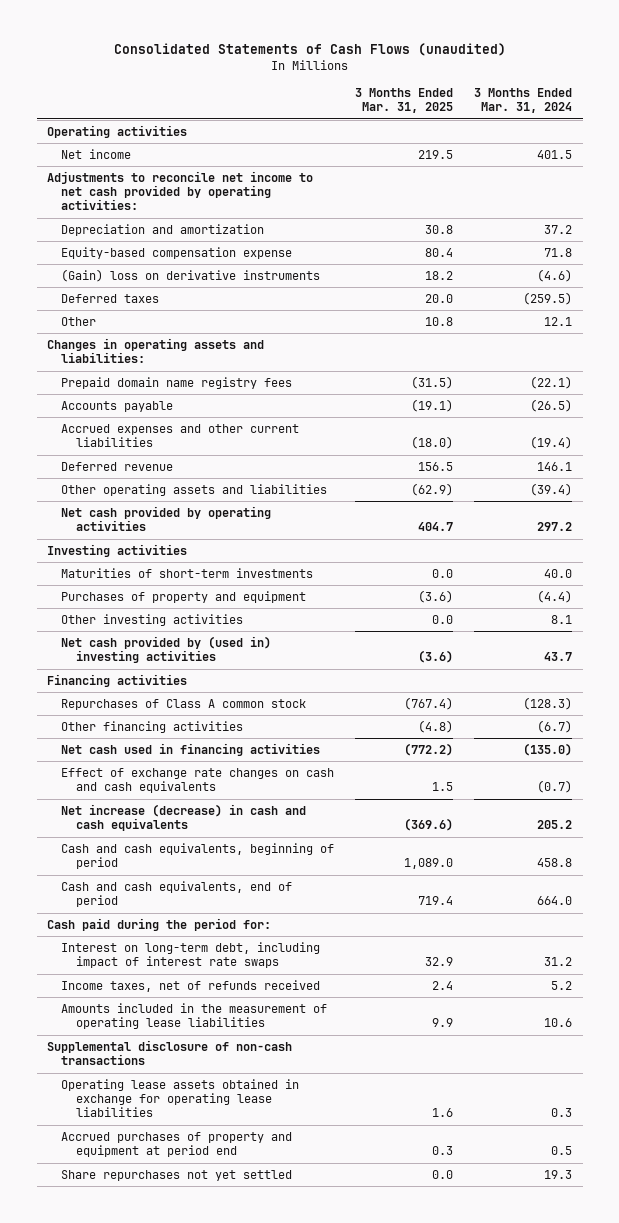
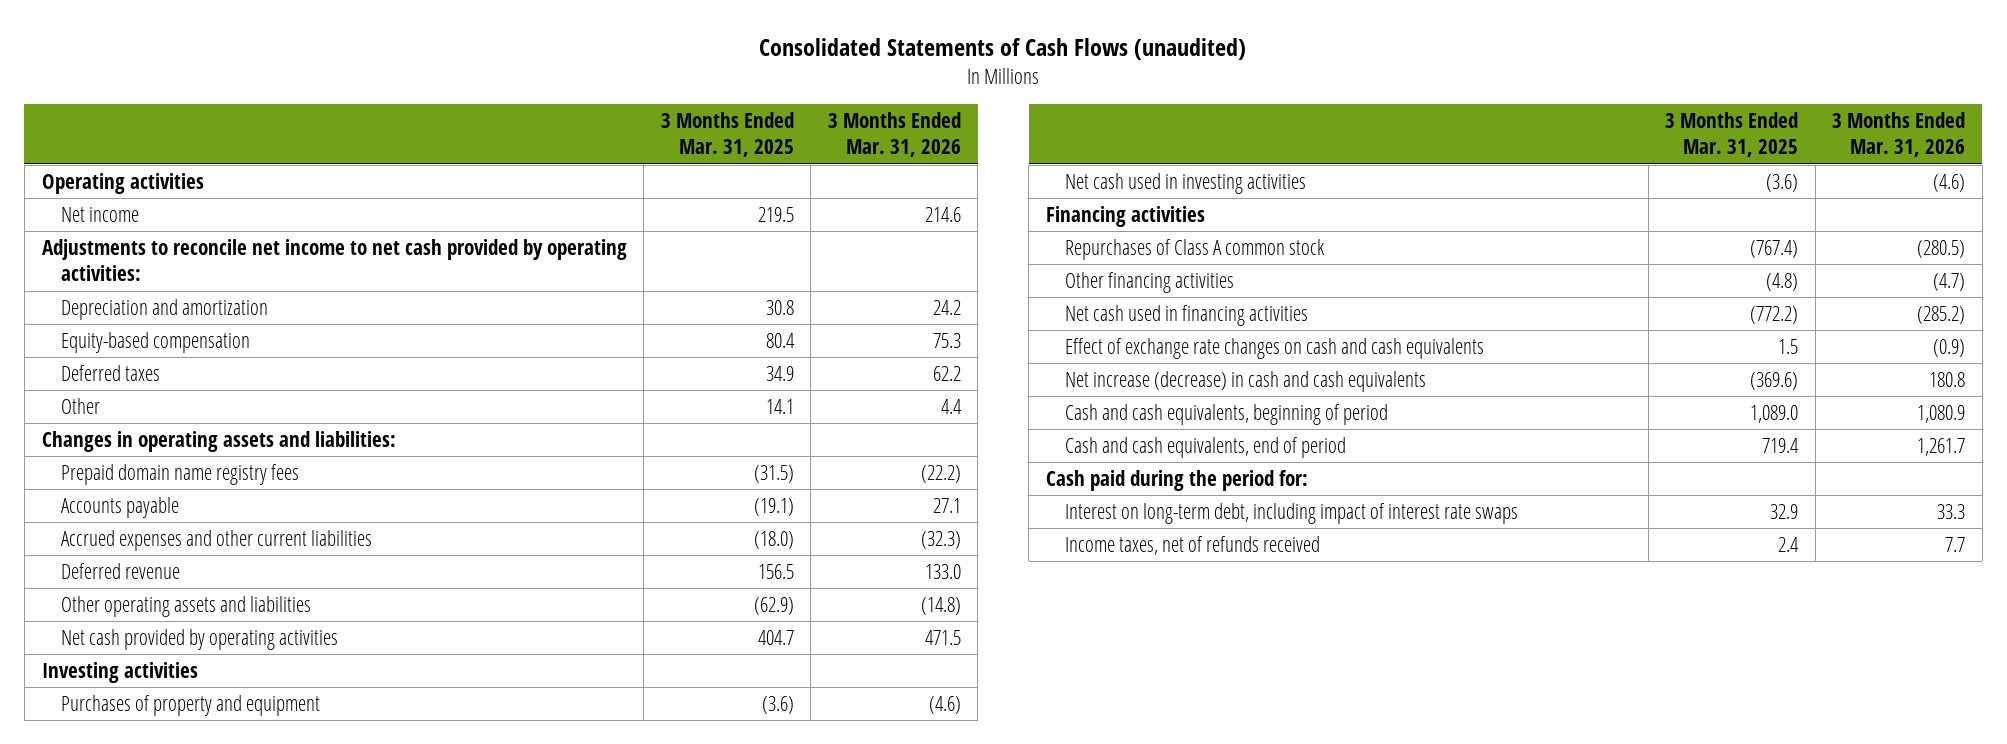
- | 3 Months Ended Mar. 31, 2025 | 3 Months Ended Mar. 31, 2024
+ | 3 Months Ended Mar. 31, 2025 | 3 Months Ended Mar. 31, 2026
- Equity-based compensation expense | 80.4 | 71.8
- (Gain) loss on derivative instruments | 18.2 | (4.6)
- Deferred taxes | 20.0 | (259.5)
- Other | 10.8 | 12.1
+ Equity-based compensation | 80.4 | 75.3
+ Deferred taxes | 34.9 | 62.2
+ Other | 14.1 | 4.4
- Maturities of short-term investments | 0.0 | 40.0
- Other investing activities | 0.0 | 8.1
- Net cash provided by (used in) investing activities | (3.6) | 43.7
+ Net cash used in investing activities | (3.6) | (4.6)
- Amounts included in the measurement of operating lease liabilities | 9.9 | 10.6
- Supplemental disclosure of non-cash transactions
- Operating lease assets obtained in exchange for operating lease liabilities | 1.6 | 0.3
- Accrued purchases of property and equipment at period end | 0.3 | 0.5
- Share repurchases not yet settled | 0.0 | 19.3

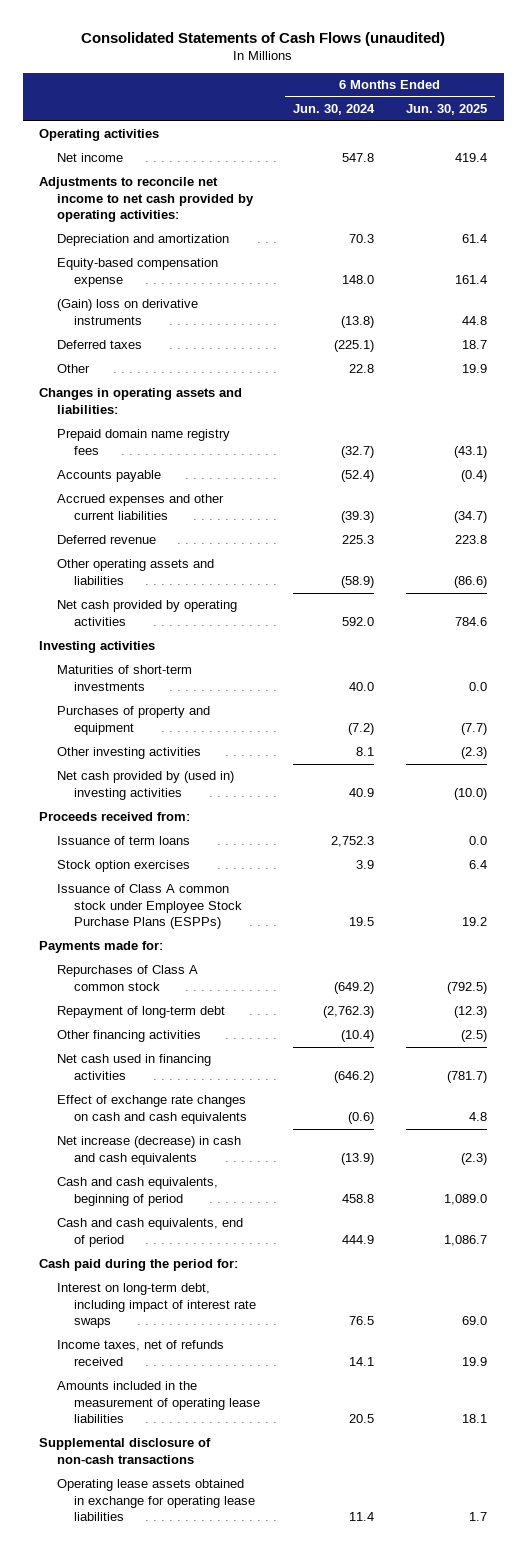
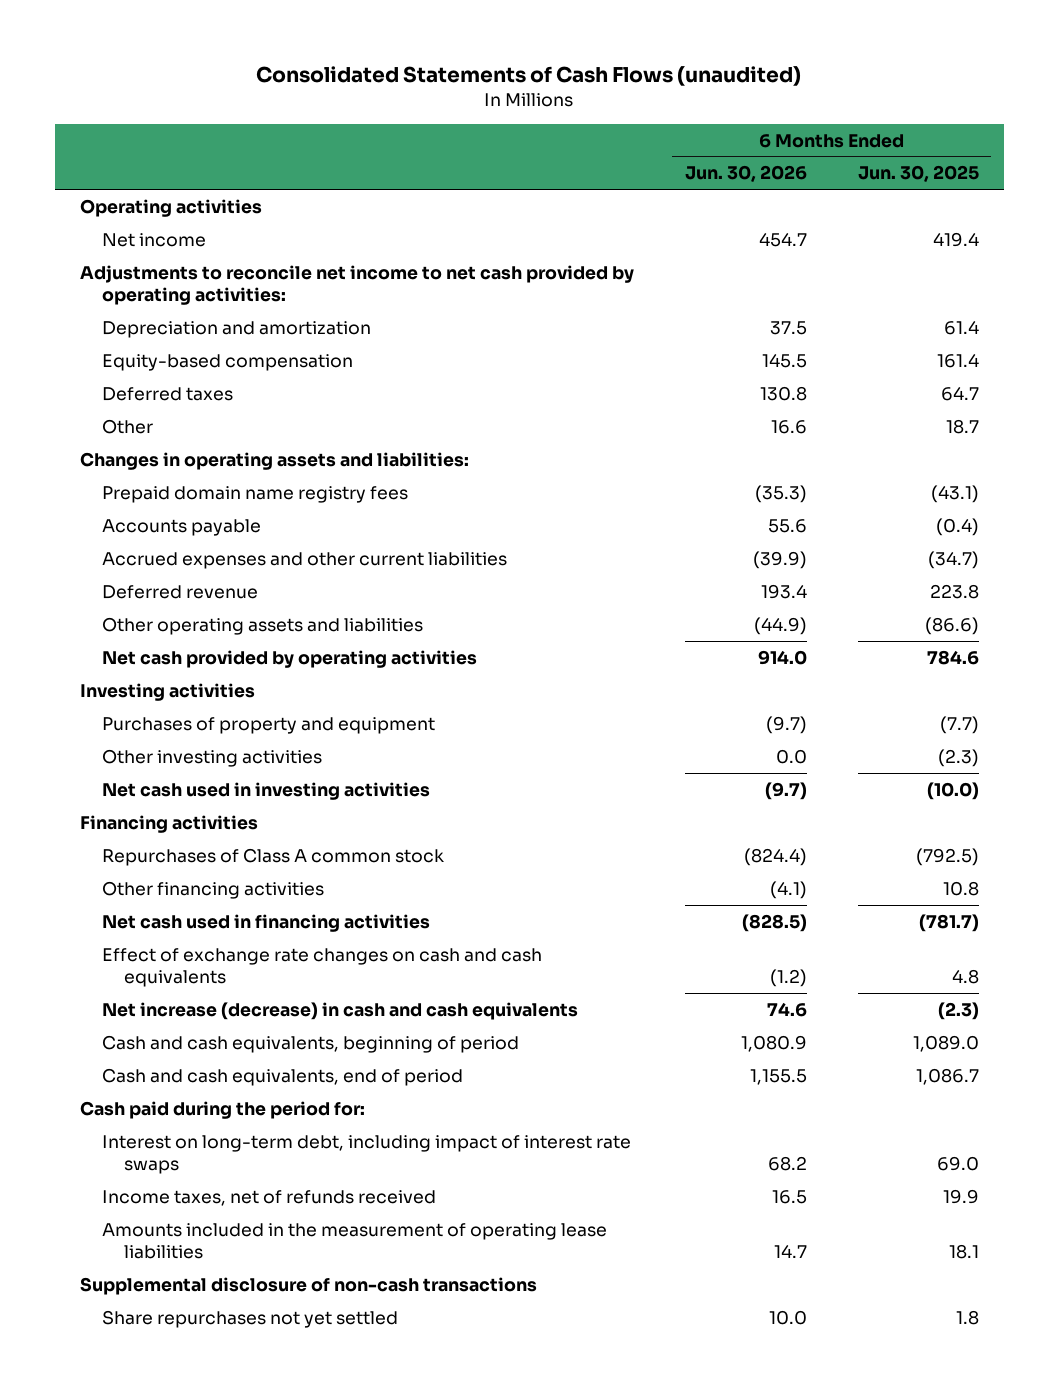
- | 6 Months Ended Jun. 30, 2024 | 6 Months Ended Jun. 30, 2025
+ | 6 Months Ended Jun. 30, 2026 | 6 Months Ended Jun. 30, 2025
- Equity-based compensation expense | 148.0 | 161.4
- (Gain) loss on derivative instruments | (13.8) | 44.8
- Deferred taxes | (225.1) | 18.7
- Other | 22.8 | 19.9
+ Equity-based compensation | 145.5 | 161.4
+ Deferred taxes | 130.8 | 64.7
+ Other | 16.6 | 18.7
- Maturities of short-term investments | 40.0 | 0.0
- Net cash provided by (used in) investing activities | 40.9 | (10.0)
- Proceeds received from:
- Issuance of term loans | 2,752.3 | 0.0
- Stock option exercises | 3.9 | 6.4
- Issuance of Class A common stock under Employee Stock Purchase Plans (ESPPs) | 19.5 | 19.2
- Payments made for:
+ Net cash used in investing activities | (9.7) | (10.0)
+ Financing activities
- Repayment of long-term debt | (2,762.3) | (12.3)
- Other financing activities | (10.4) | (2.5)
+ Other financing activities | (4.1) | 10.8
- Operating lease assets obtained in exchange for operating lease liabilities | 11.4 | 1.7
+ Share repurchases not yet settled | 10.0 | 1.8

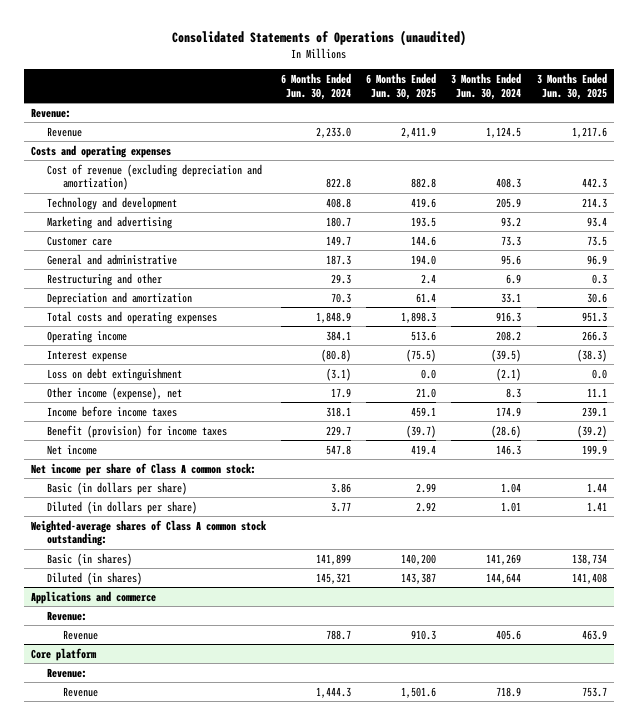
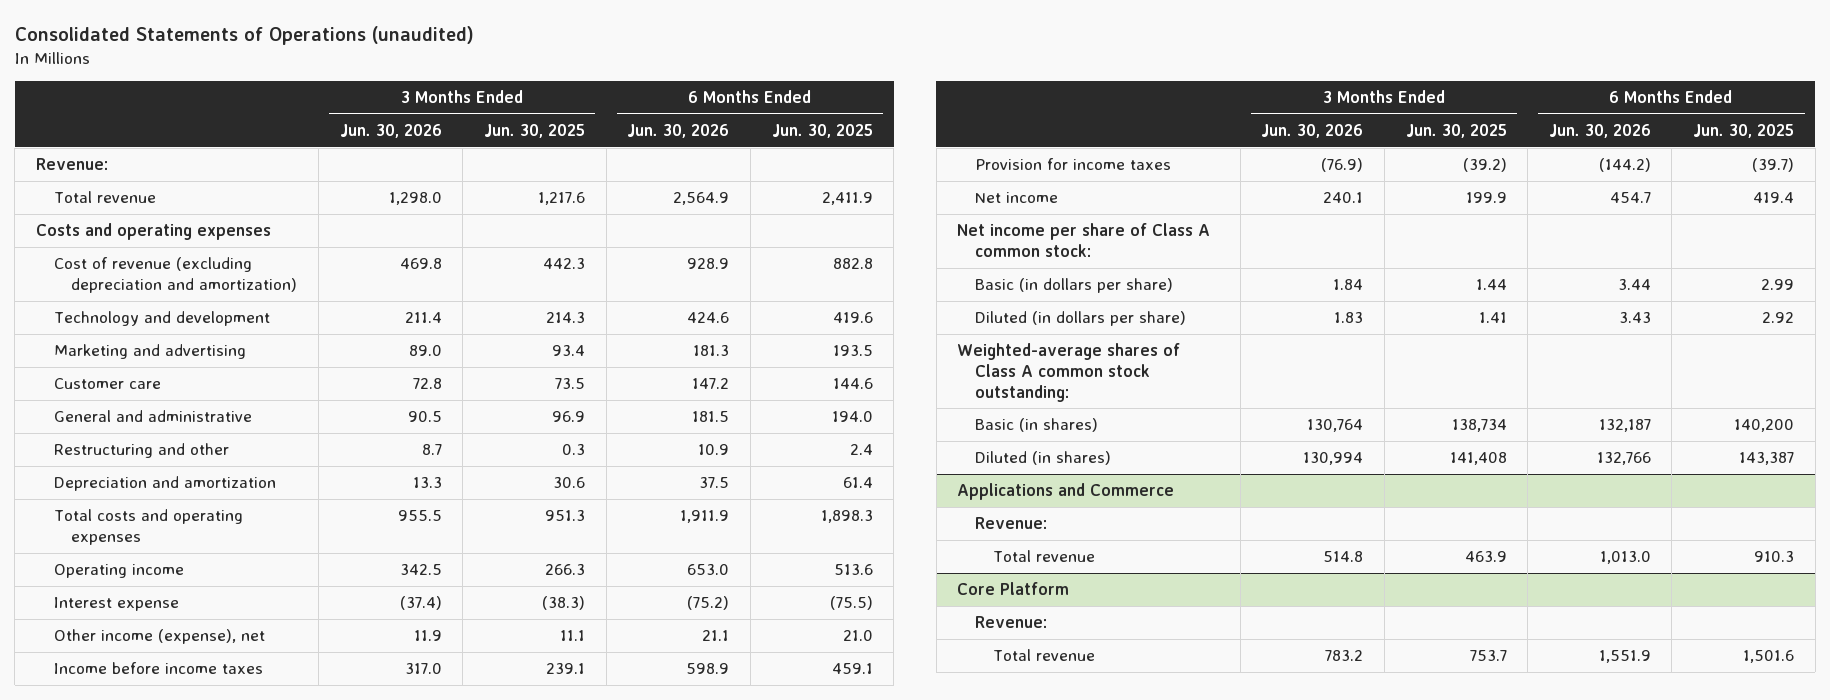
- | 6 Months Ended Jun. 30, 2024 | 6 Months Ended Jun. 30, 2025 | 3 Months Ended Jun. 30, 2024 | 3 Months Ended Jun. 30, 2025
+ | 3 Months Ended Jun. 30, 2026 | 3 Months Ended Jun. 30, 2025 | 6 Months Ended Jun. 30, 2026 | 6 Months Ended Jun. 30, 2025
- Revenue | 2,233.0 | 2,411.9 | 1,124.5 | 1,217.6
+ Total revenue | 1,298.0 | 1,217.6 | 2,564.9 | 2,411.9
- Loss on debt extinguishment | (3.1) | 0.0 | (2.1) | 0.0
- Benefit (provision) for income taxes | 229.7 | (39.7) | (28.6) | (39.2)
+ Provision for income taxes | (76.9) | (39.2) | (144.2) | (39.7)
- Applications and commerce
+ Applications and Commerce
- Revenue | 788.7 | 910.3 | 405.6 | 463.9
- Core platform
+ Total revenue | 514.8 | 463.9 | 1,013.0 | 910.3
+ Core Platform
- Revenue | 1,444.3 | 1,501.6 | 718.9 | 753.7
+ Total revenue | 783.2 | 753.7 | 1,551.9 | 1,501.6

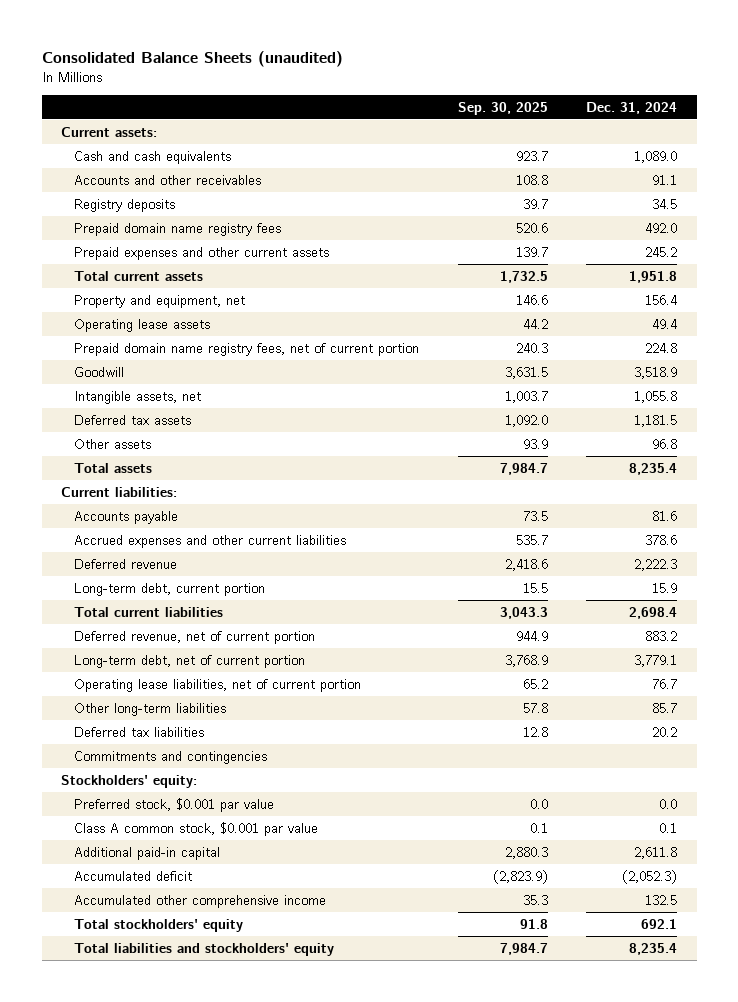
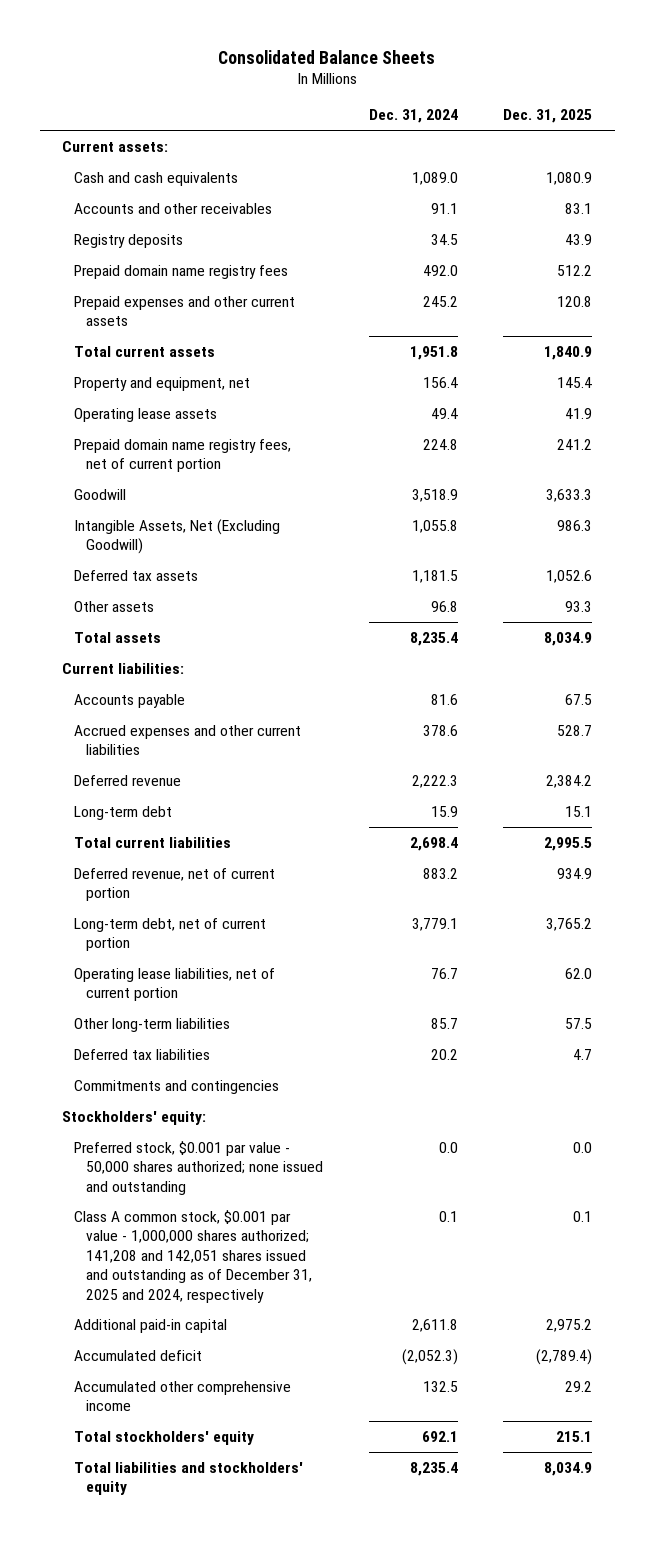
- Consolidated Balance Sheets (unaudited)
+ Consolidated Balance Sheets
- | Sep. 30, 2025 | Dec. 31, 2024
+ | Dec. 31, 2024 | Dec. 31, 2025
- Intangible assets, net | 1,003.7 | 1,055.8
+ Intangible Assets, Net (Excluding Goodwill) | 1,055.8 | 986.3
- Long-term debt, current portion | 15.5 | 15.9
+ Long-term debt | 15.9 | 15.1
- Preferred stock, $0.001 par value | 0.0 | 0.0
- Class A common stock, $0.001 par value | 0.1 | 0.1
+ Preferred stock, $0.001 par value - 50,000 shares authorized; none issued and outstanding | 0.0 | 0.0
+ Class A common stock, $0.001 par value - 1,000,000 shares authorized; 141,208 and 142,051 shares issued and outstanding as of December 31, 2025 and 2024, respectively | 0.1 | 0.1

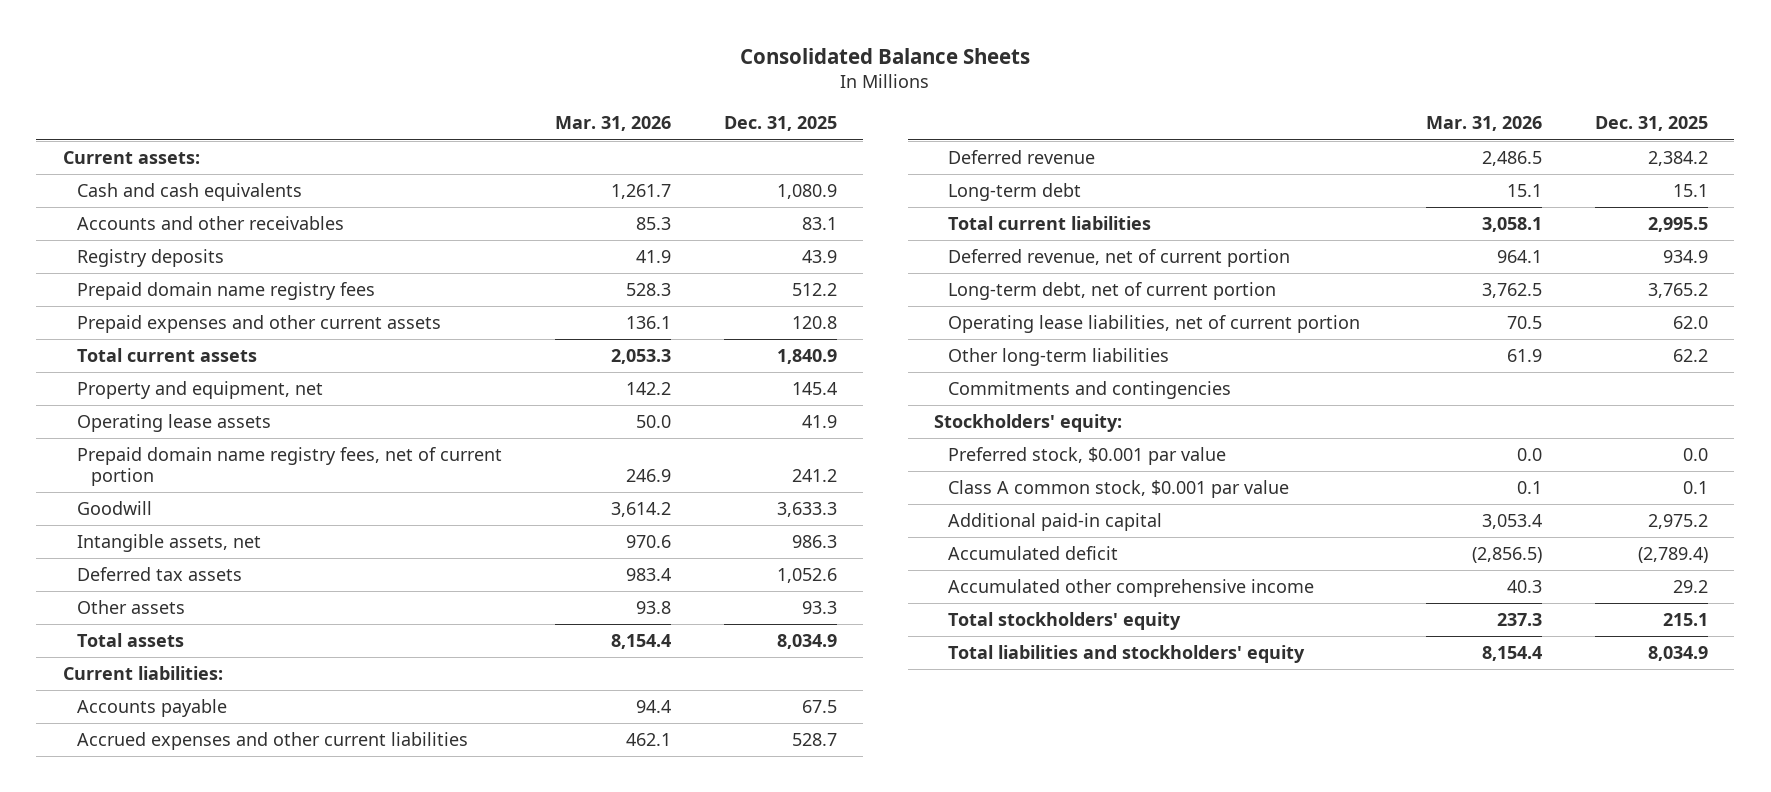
- | Dec. 31, 2024 | Dec. 31, 2025
+ | Mar. 31, 2026 | Dec. 31, 2025
- Intangible Assets, Net (Excluding Goodwill) | 1,055.8 | 986.3
+ Intangible assets, net | 970.6 | 986.3
- Other long-term liabilities | 85.7 | 57.5
- Deferred tax liabilities | 20.2 | 4.7
+ Other long-term liabilities | 61.9 | 62.2
- Preferred stock, $0.001 par value - 50,000 shares authorized; none issued and outstanding | 0.0 | 0.0
- Class A common stock, $0.001 par value - 1,000,000 shares authorized; 141,208 and 142,051 shares issued and outstanding as of December 31, 2025 and 2024, respectively | 0.1 | 0.1
+ Preferred stock, $0.001 par value | 0.0 | 0.0
+ Class A common stock, $0.001 par value | 0.1 | 0.1

